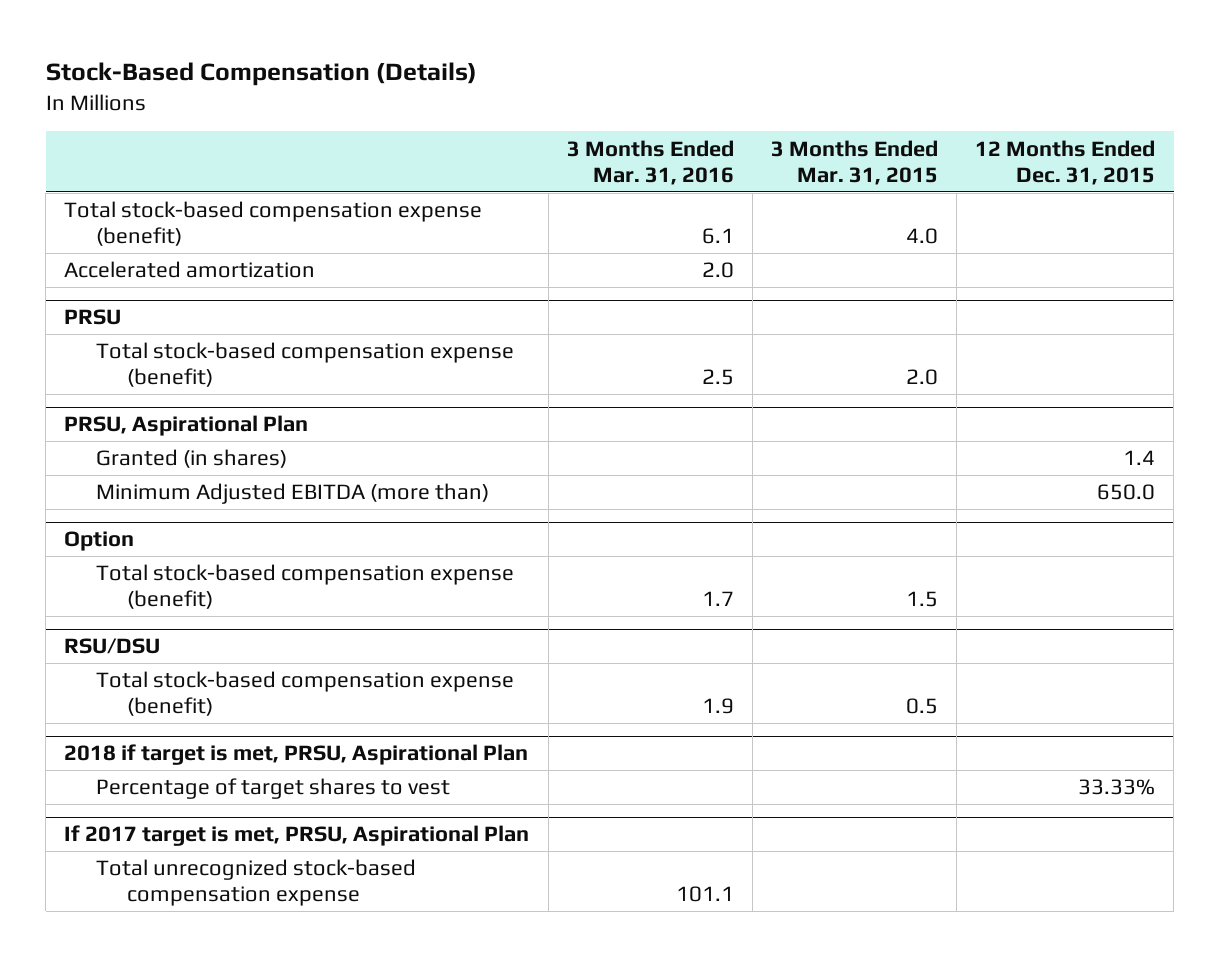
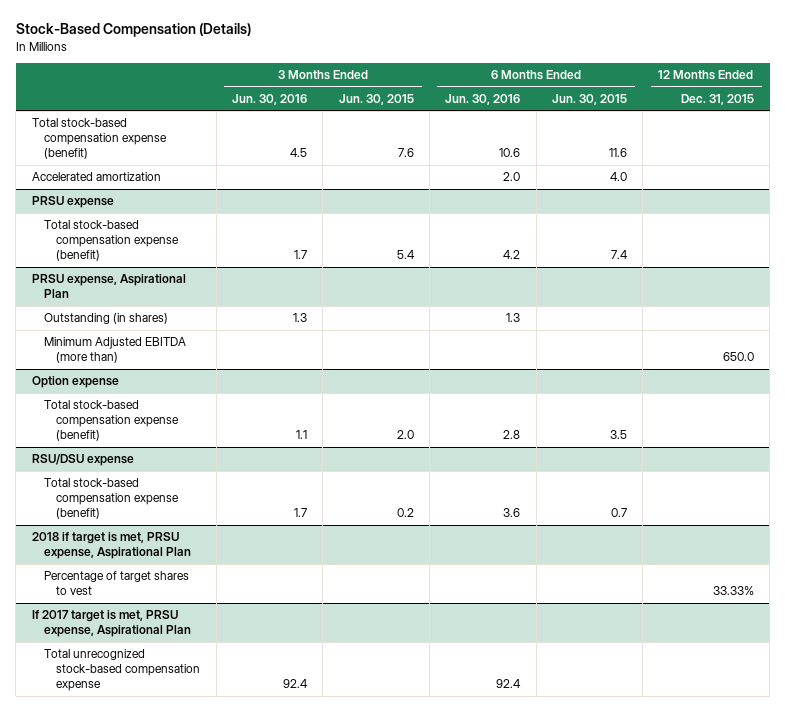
- | 3 Months Ended Mar. 31, 2016 | 3 Months Ended Mar. 31, 2015 | 12 Months Ended Dec. 31, 2015
+ | 3 Months Ended Jun. 30, 2016 | 3 Months Ended Jun. 30, 2015 | 6 Months Ended Jun. 30, 2016 | 6 Months Ended Jun. 30, 2015 | 12 Months Ended Dec. 31, 2015
- PRSU
+ PRSU expense
- PRSU, Aspirational Plan
- Granted (in shares) | | | 1.4
+ PRSU expense, Aspirational Plan
+ Outstanding (in shares) | 1.3 | | 1.3 | |
- Option
+ Option expense
- RSU/DSU
+ RSU/DSU expense
- 2018 if target is met, PRSU, Aspirational Plan
+ 2018 if target is met, PRSU expense, Aspirational Plan
- If 2017 target is met, PRSU, Aspirational Plan
+ If 2017 target is met, PRSU expense, Aspirational Plan

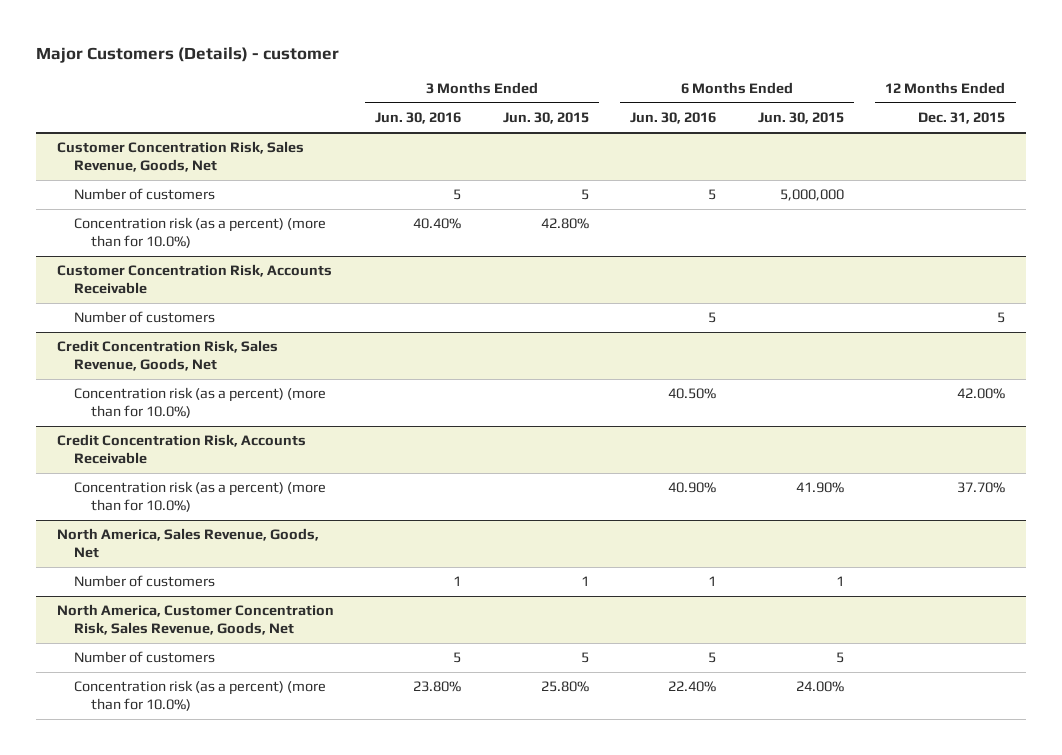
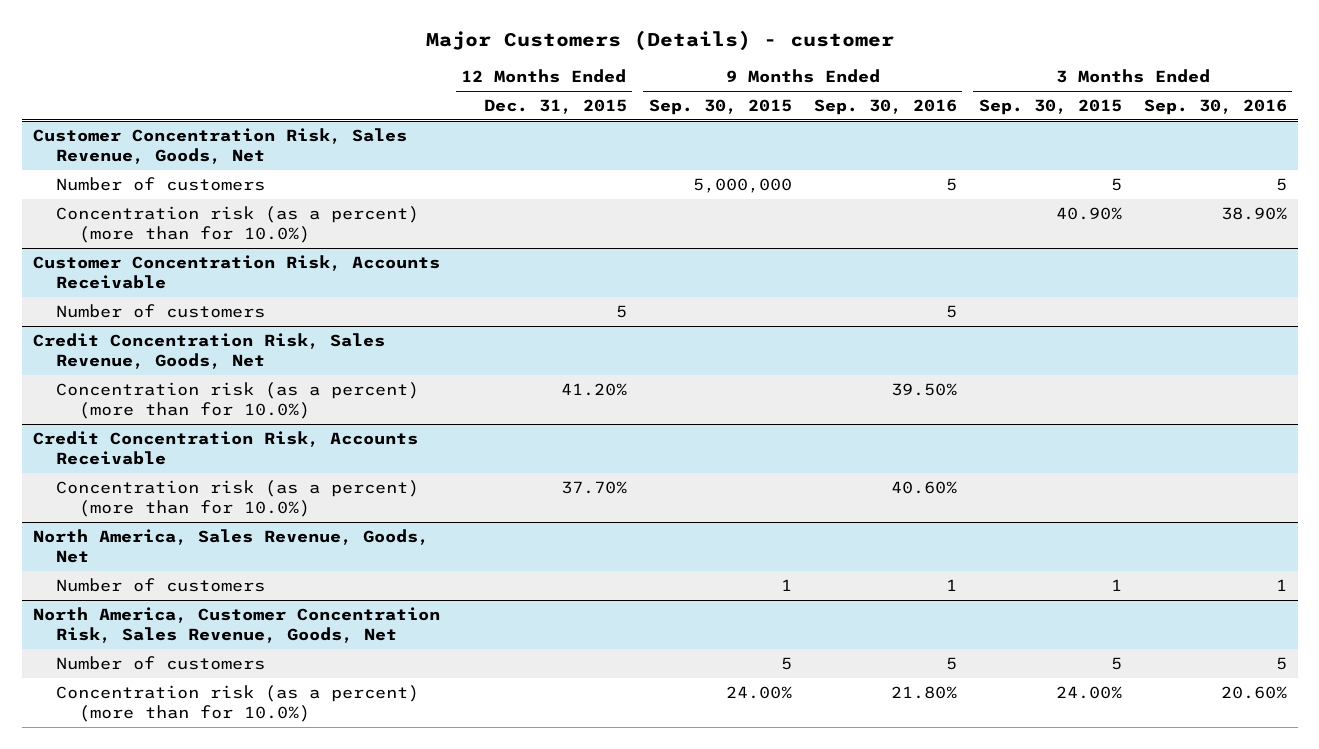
- | 3 Months Ended Jun. 30, 2016 | 3 Months Ended Jun. 30, 2015 | 6 Months Ended Jun. 30, 2016 | 6 Months Ended Jun. 30, 2015 | 12 Months Ended Dec. 31, 2015
+ | 12 Months Ended Dec. 31, 2015 | 9 Months Ended Sep. 30, 2015 | 9 Months Ended Sep. 30, 2016 | 3 Months Ended Sep. 30, 2015 | 3 Months Ended Sep. 30, 2016
@ Credit Concentration Risk, Sales Revenue, Goods, Net
- Concentration risk (as a percent) (more than for 10.0%) | | | 40.50% | | 42.00%
+ Concentration risk (as a percent) (more than for 10.0%) | 41.20% | | 39.50% | |

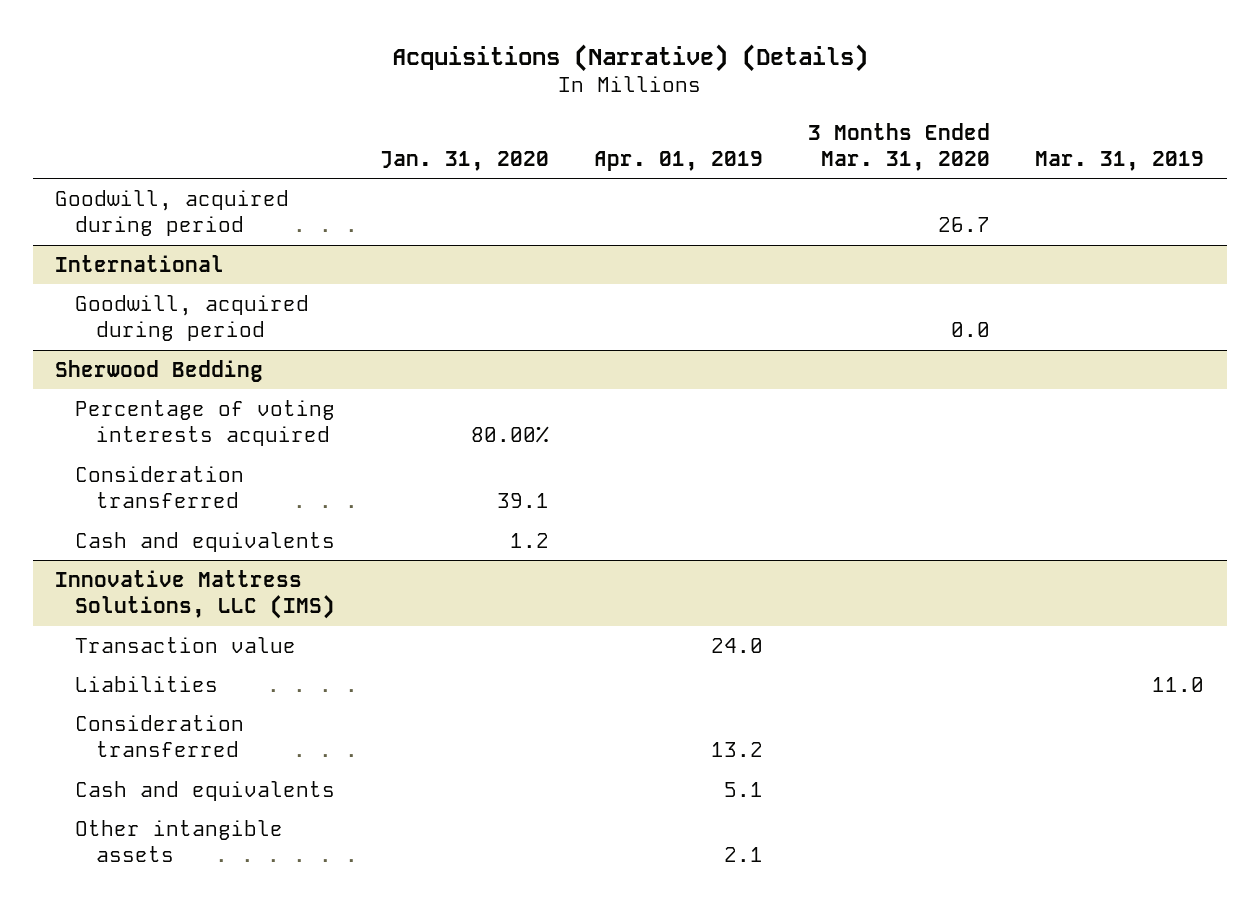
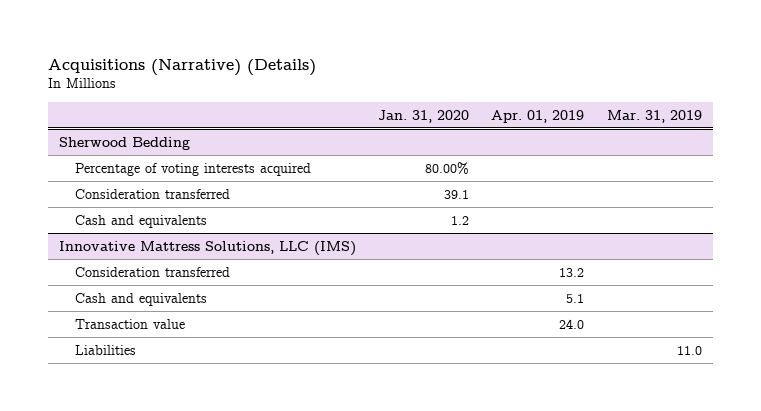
- | Jan. 31, 2020 | Apr. 01, 2019 | 3 Months Ended Mar. 31, 2020 | Mar. 31, 2019
+ | Jan. 31, 2020 | Apr. 01, 2019 | Mar. 31, 2019
- Goodwill, acquired during period | | | 26.7 |
- International
- Goodwill, acquired during period | | | 0.0 |
@ Innovative Mattress Solutions, LLC (IMS)
- Other intangible assets | | 2.1 | |
moved down: Transaction value | | 24.0 |
moved down: Liabilities | | | 11.0

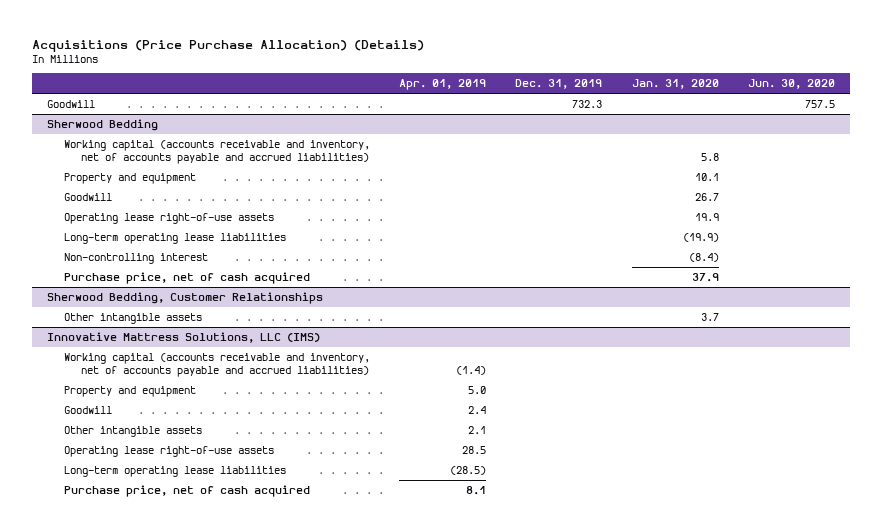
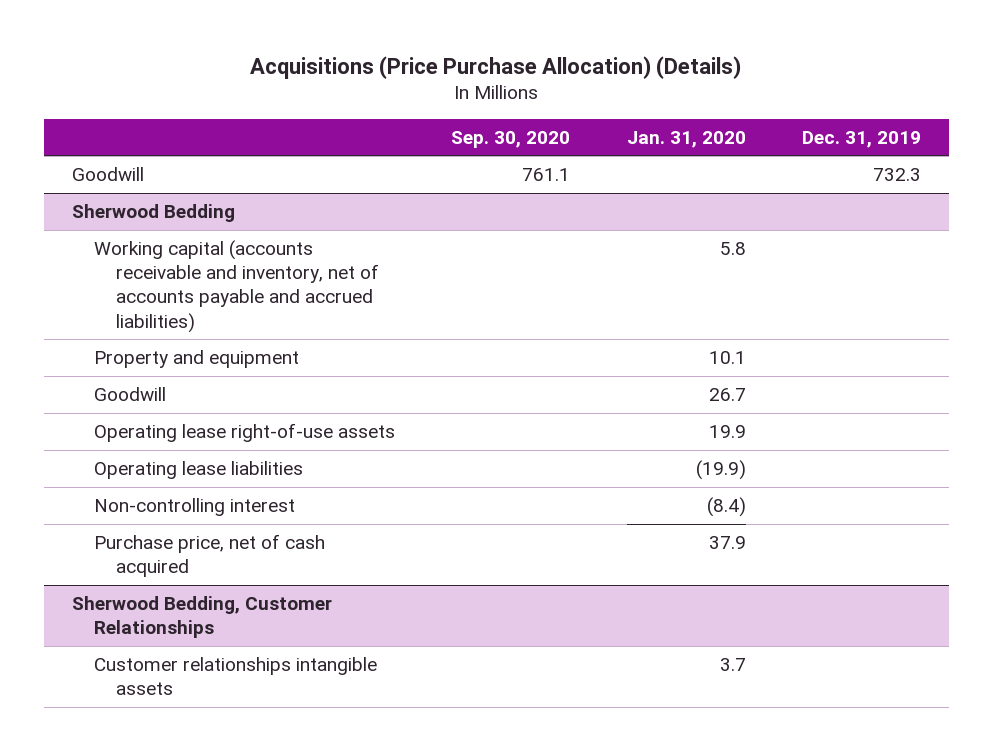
- | Apr. 01, 2019 | Dec. 31, 2019 | Jan. 31, 2020 | Jun. 30, 2020
+ | Sep. 30, 2020 | Jan. 31, 2020 | Dec. 31, 2019
@ Sherwood Bedding
- Long-term operating lease liabilities | | | (19.9) |
+ Operating lease liabilities | | (19.9) |
@ Sherwood Bedding, Customer Relationships
- Other intangible assets | | | 3.7 |
- Innovative Mattress Solutions, LLC (IMS)
- Working capital (accounts receivable and inventory, net of accounts payable and accrued liabilities) | (1.4) | | |
- Property and equipment | 5.0 | | |
- Goodwill | 2.4 | | |
- Other intangible assets | 2.1 | | |
- Operating lease right-of-use assets | 28.5 | | |
- Long-term operating lease liabilities | (28.5) | | |
- Purchase price, net of cash acquired | 8.1 | | |
@ Sherwood Bedding, Customer Relationships
+ Customer relationships intangible assets | | 3.7 |

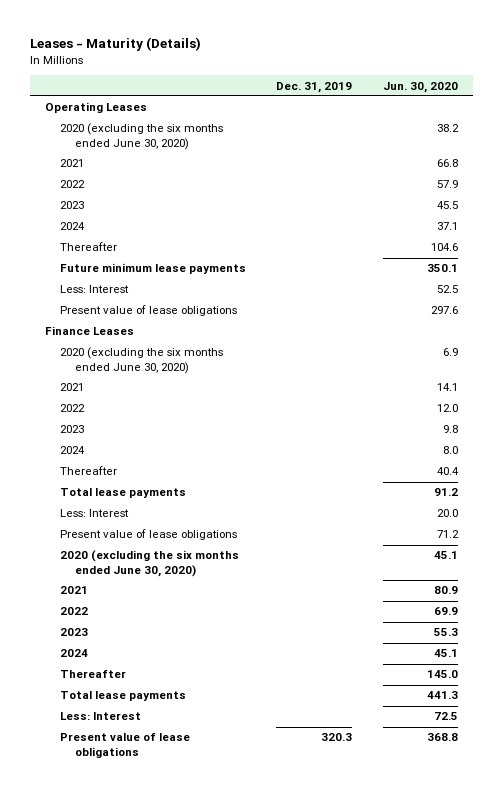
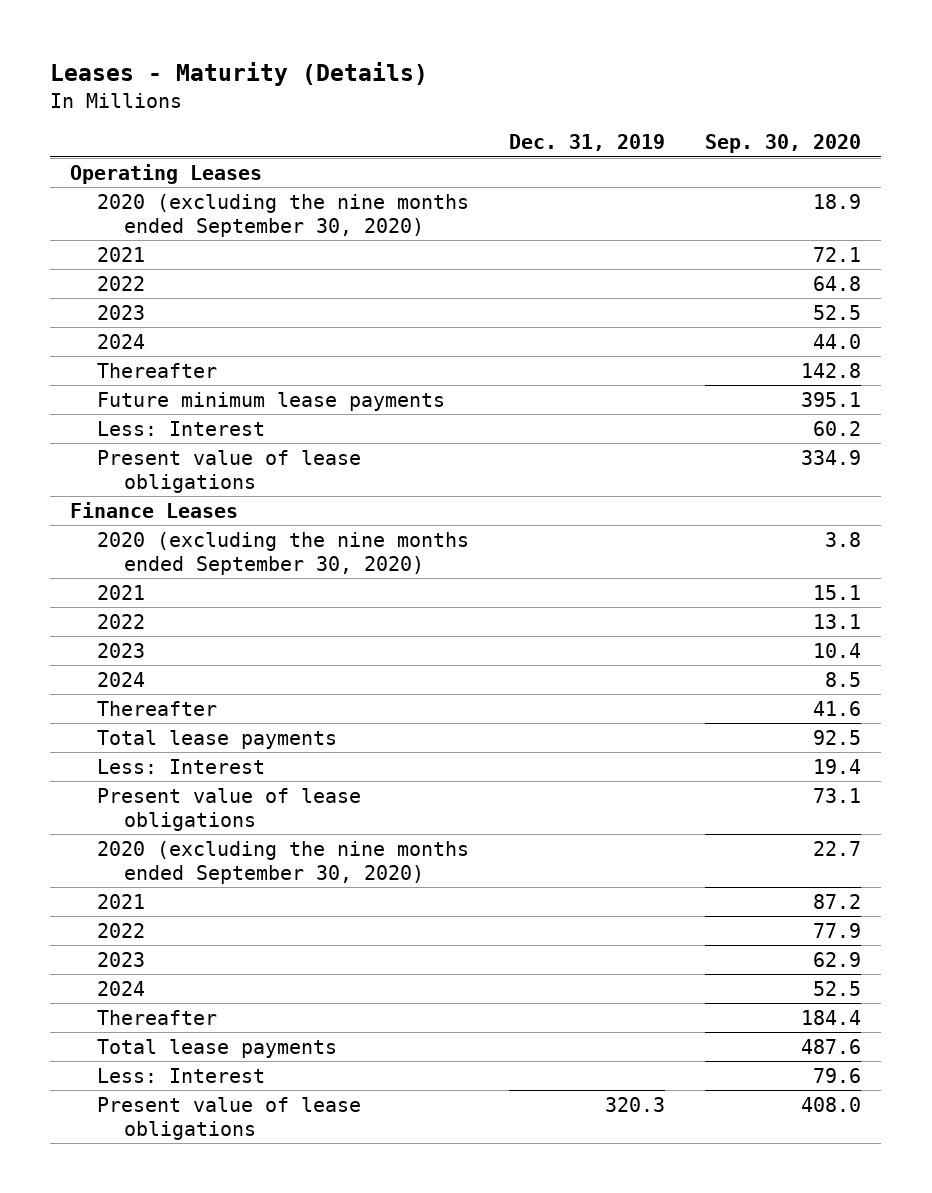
- | Dec. 31, 2019 | Jun. 30, 2020
+ | Dec. 31, 2019 | Sep. 30, 2020
- 2020 (excluding the six months ended June 30, 2020) | | 38.2
+ 2020 (excluding the nine months ended September 30, 2020) | | 18.9
- 2020 (excluding the six months ended June 30, 2020) | | 6.9
+ 2020 (excluding the nine months ended September 30, 2020) | | 3.8
- 2020 (excluding the six months ended June 30, 2020) | | 45.1
+ 2020 (excluding the nine months ended September 30, 2020) | | 22.7

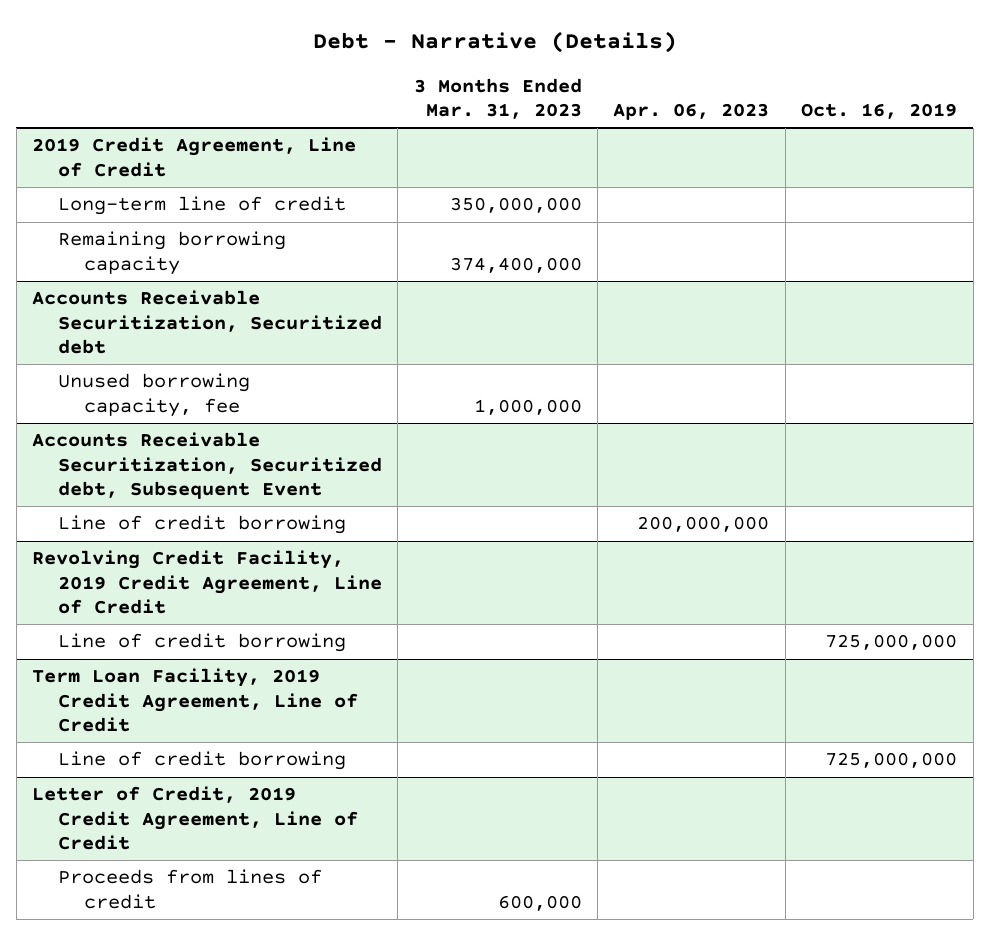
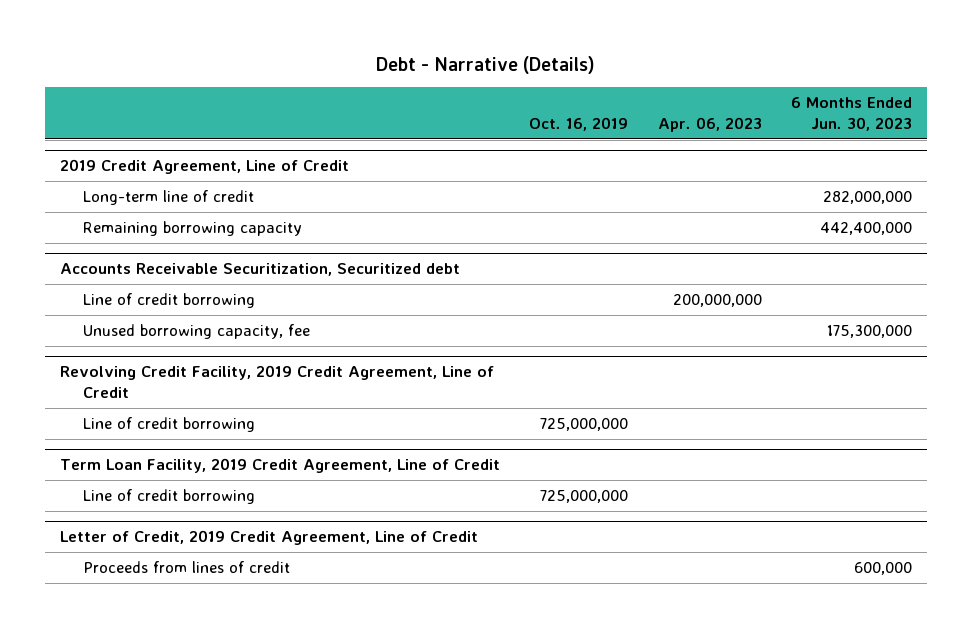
- | 3 Months Ended Mar. 31, 2023 | Apr. 06, 2023 | Oct. 16, 2019
+ | Oct. 16, 2019 | Apr. 06, 2023 | 6 Months Ended Jun. 30, 2023
@ Accounts Receivable Securitization, Securitized debt
+ Line of credit borrowing | | 200,000,000 |
- Accounts Receivable Securitization, Securitized debt, Subsequent Event
- Line of credit borrowing | | 200,000,000 |

